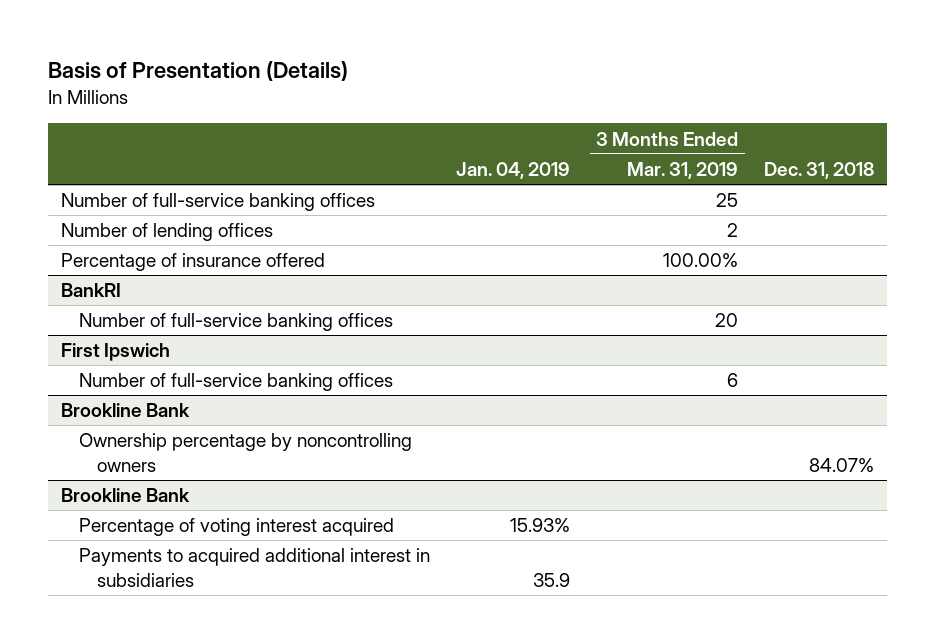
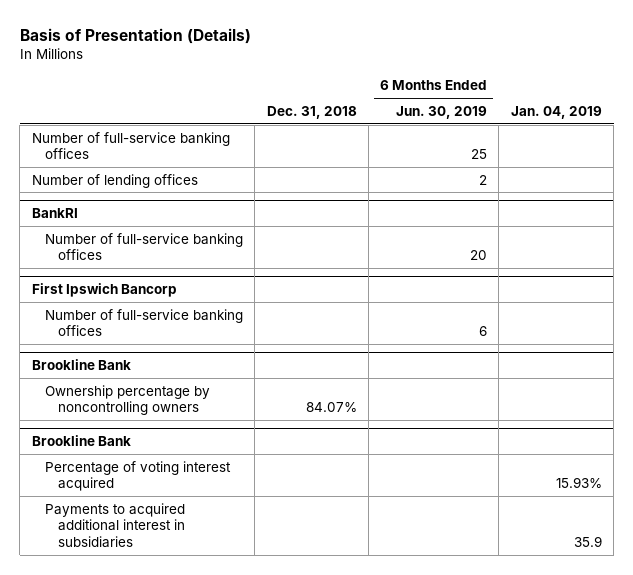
- | Jan. 04, 2019 | 3 Months Ended Mar. 31, 2019 | Dec. 31, 2018
+ | Dec. 31, 2018 | 6 Months Ended Jun. 30, 2019 | Jan. 04, 2019
- Percentage of insurance offered | | 100.00% |
- First Ipswich
+ First Ipswich Bancorp

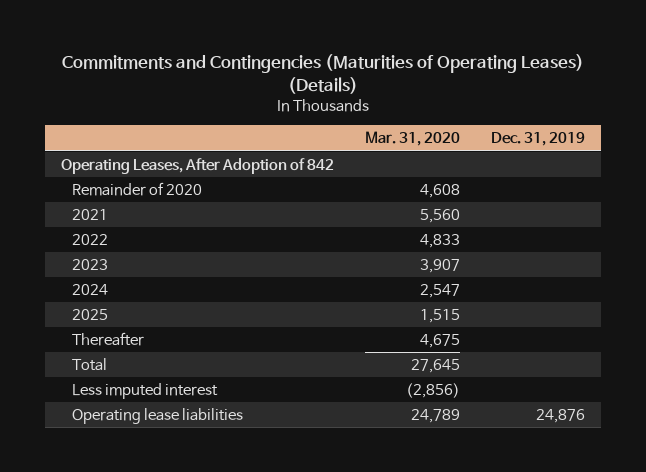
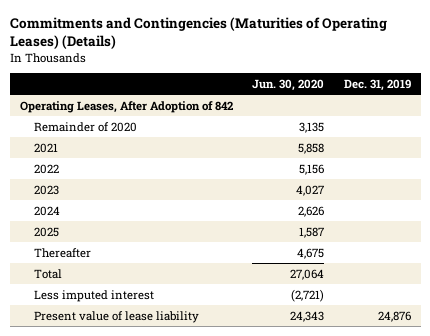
- | Mar. 31, 2020 | Dec. 31, 2019
+ | Jun. 30, 2020 | Dec. 31, 2019
- Operating lease liabilities | 24,789 | 24,876
+ Present value of lease liability | 24,343 | 24,876

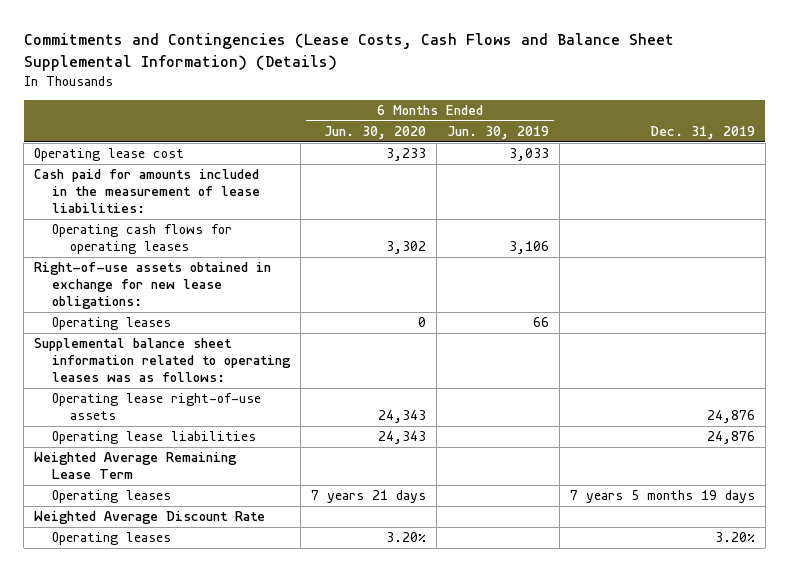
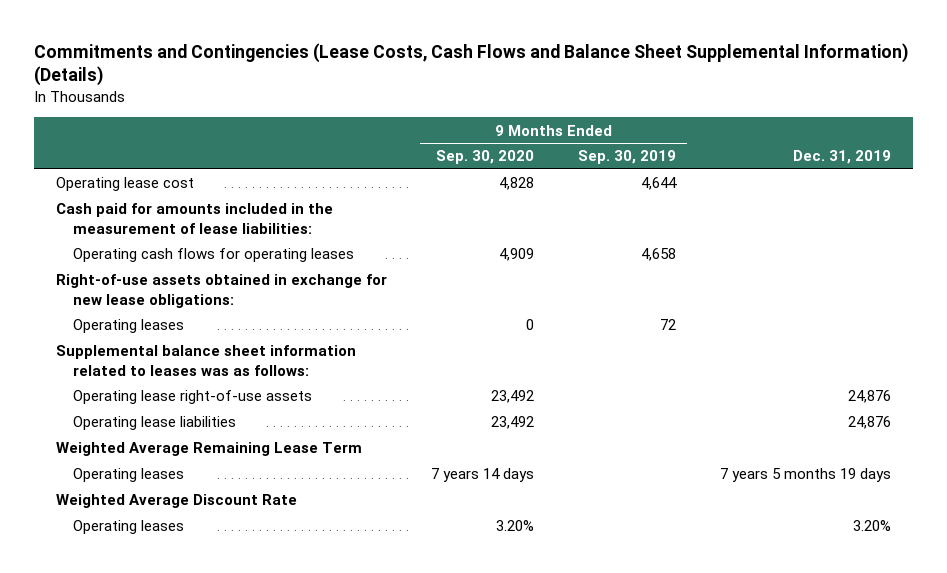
- | 6 Months Ended Jun. 30, 2020 | 6 Months Ended Jun. 30, 2019 | Dec. 31, 2019
+ | 9 Months Ended Sep. 30, 2020 | 9 Months Ended Sep. 30, 2019 | Dec. 31, 2019
- Supplemental balance sheet information related to operating leases was as follows:
+ Supplemental balance sheet information related to leases was as follows:

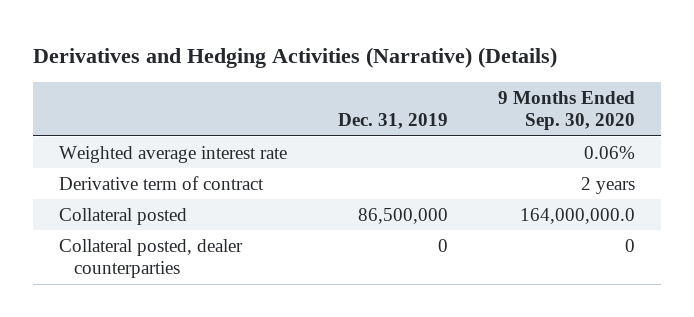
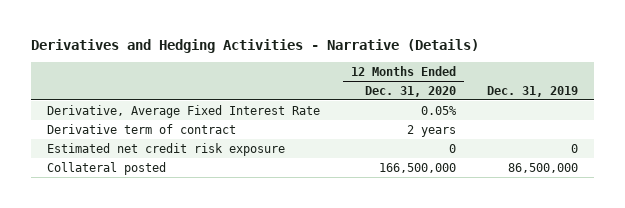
- Derivatives and Hedging Activities (Narrative) (Details)
+ Derivatives and Hedging Activities - Narrative (Details)
- | Dec. 31, 2019 | 9 Months Ended Sep. 30, 2020
+ | 12 Months Ended Dec. 31, 2020 | Dec. 31, 2019
- Weighted average interest rate | | 0.06%
+ Derivative, Average Fixed Interest Rate | 0.05% |
+ Estimated net credit risk exposure | 0 | 0
- Collateral posted, dealer counterparties | 0 | 0

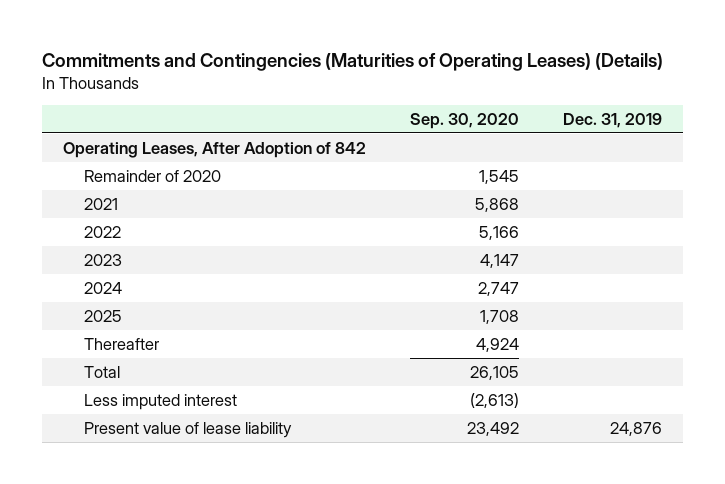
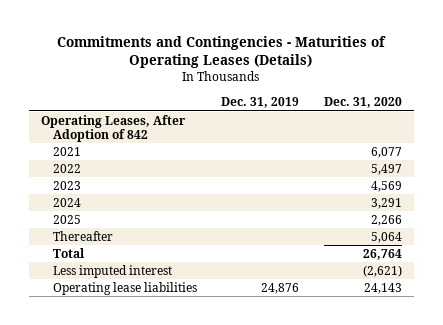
- Commitments and Contingencies (Maturities of Operating Leases) (Details)
+ Commitments and Contingencies - Maturities of Operating Leases (Details)
- | Sep. 30, 2020 | Dec. 31, 2019
+ | Dec. 31, 2019 | Dec. 31, 2020
- Remainder of 2020 | 1,545 |
- Present value of lease liability | 23,492 | 24,876
+ Operating lease liabilities | 24,876 | 24,143

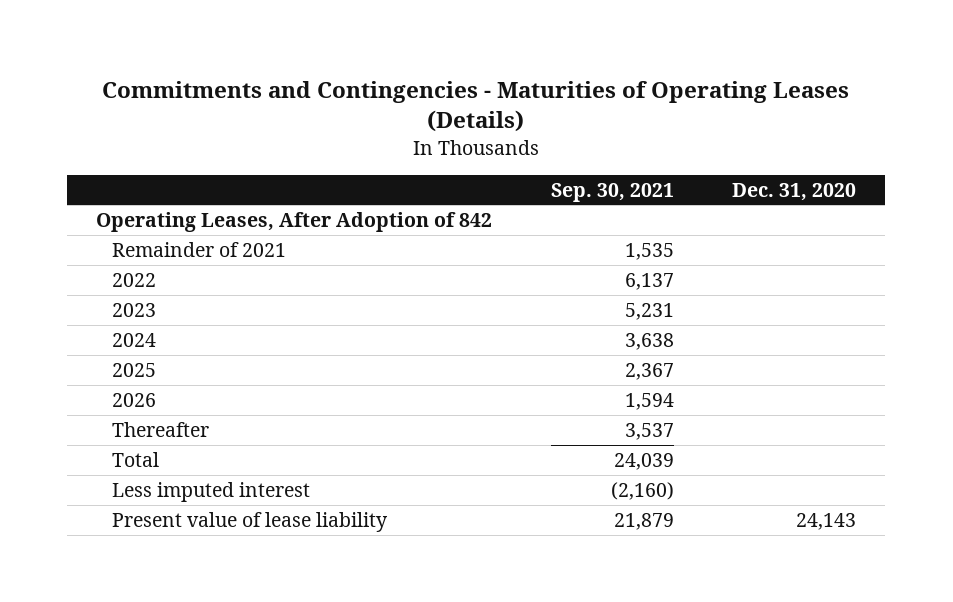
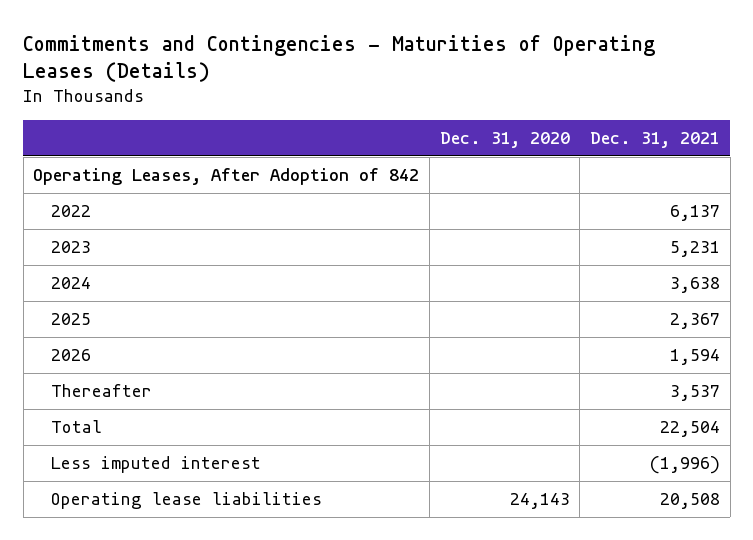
- | Sep. 30, 2021 | Dec. 31, 2020
+ | Dec. 31, 2020 | Dec. 31, 2021
- Remainder of 2021 | 1,535 |
- Present value of lease liability | 21,879 | 24,143
+ Operating lease liabilities | 24,143 | 20,508

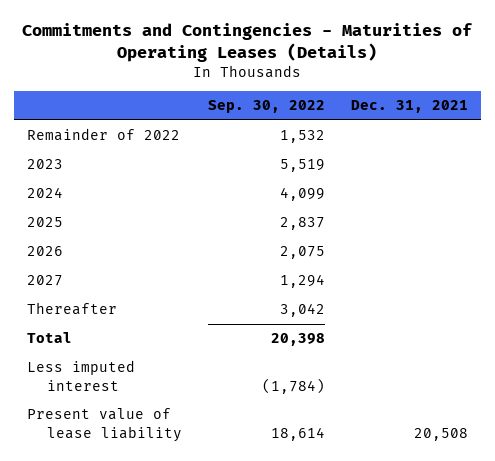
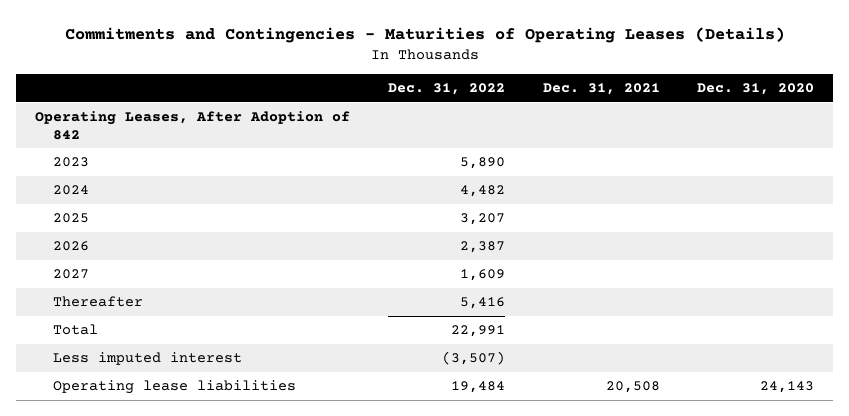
- | Sep. 30, 2022 | Dec. 31, 2021
+ | Dec. 31, 2022 | Dec. 31, 2021 | Dec. 31, 2020
- Remainder of 2022 | 1,532 |
+ Operating Leases, After Adoption of 842
- Present value of lease liability | 18,614 | 20,508
+ Operating lease liabilities | 19,484 | 20,508 | 24,143

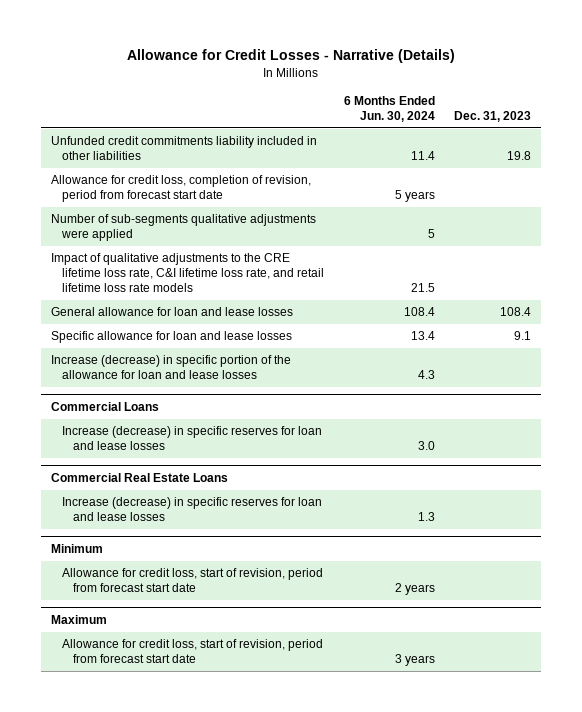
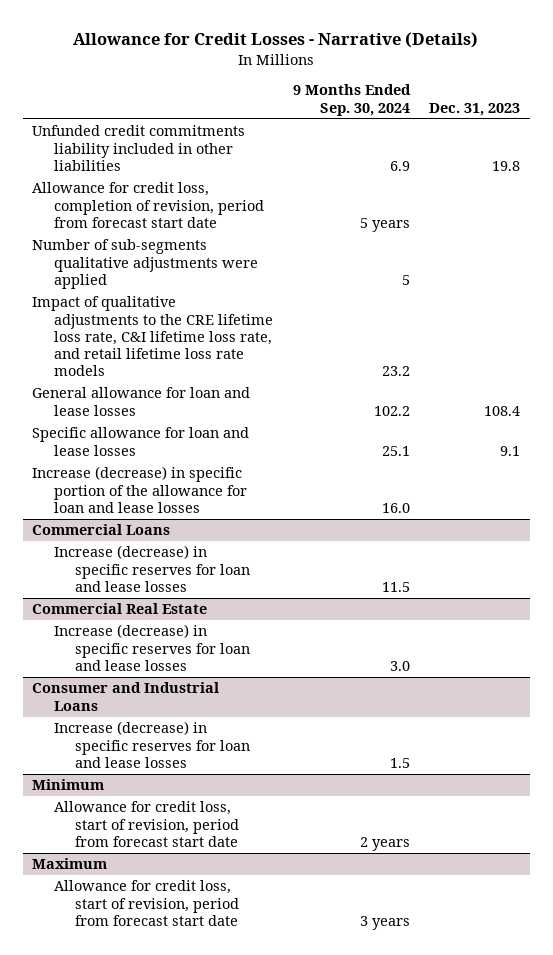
- | 6 Months Ended Jun. 30, 2024 | Dec. 31, 2023
+ | 9 Months Ended Sep. 30, 2024 | Dec. 31, 2023
- Commercial Real Estate Loans
+ Commercial Real Estate
+ Consumer and Industrial Loans
+ Increase (decrease) in specific reserves for loan and lease losses | 1.5 |

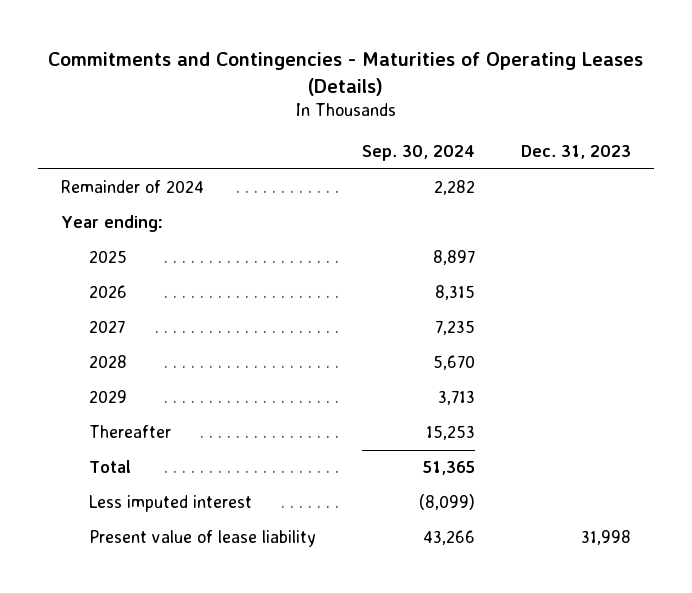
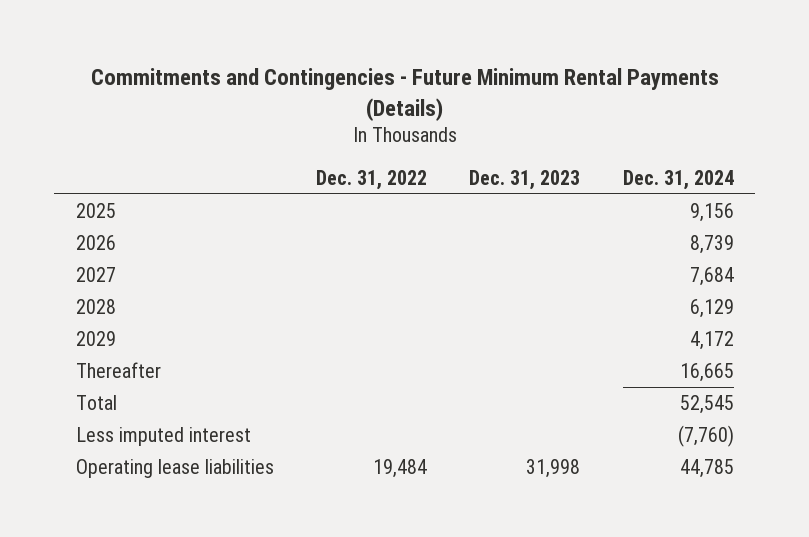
- Commitments and Contingencies - Maturities of Operating Leases (Details)
+ Commitments and Contingencies - Future Minimum Rental Payments (Details)
- | Sep. 30, 2024 | Dec. 31, 2023
+ | Dec. 31, 2022 | Dec. 31, 2023 | Dec. 31, 2024
- Remainder of 2024 | 2,282 |
- Year ending:
- Present value of lease liability | 43,266 | 31,998
+ Operating lease liabilities | 19,484 | 31,998 | 44,785

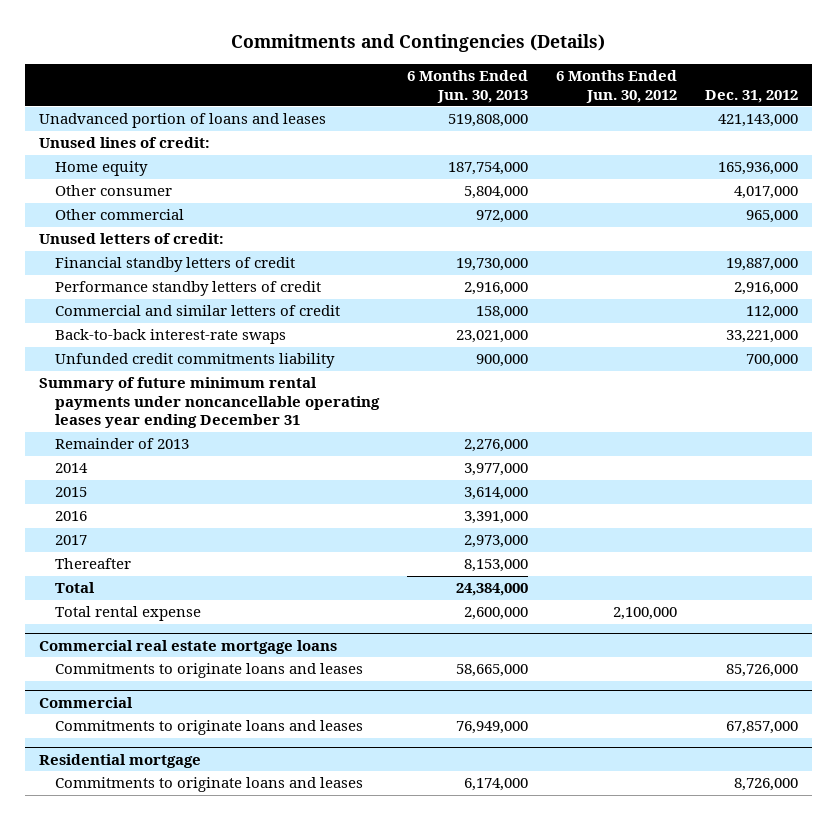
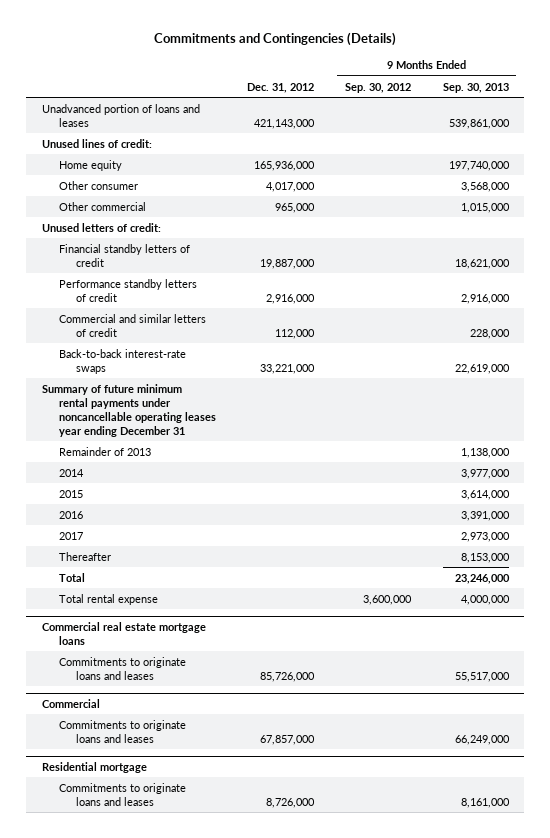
- | 6 Months Ended Jun. 30, 2013 | 6 Months Ended Jun. 30, 2012 | Dec. 31, 2012
+ | Dec. 31, 2012 | 9 Months Ended Sep. 30, 2012 | 9 Months Ended Sep. 30, 2013
- Unfunded credit commitments liability | 900,000 | | 700,000

